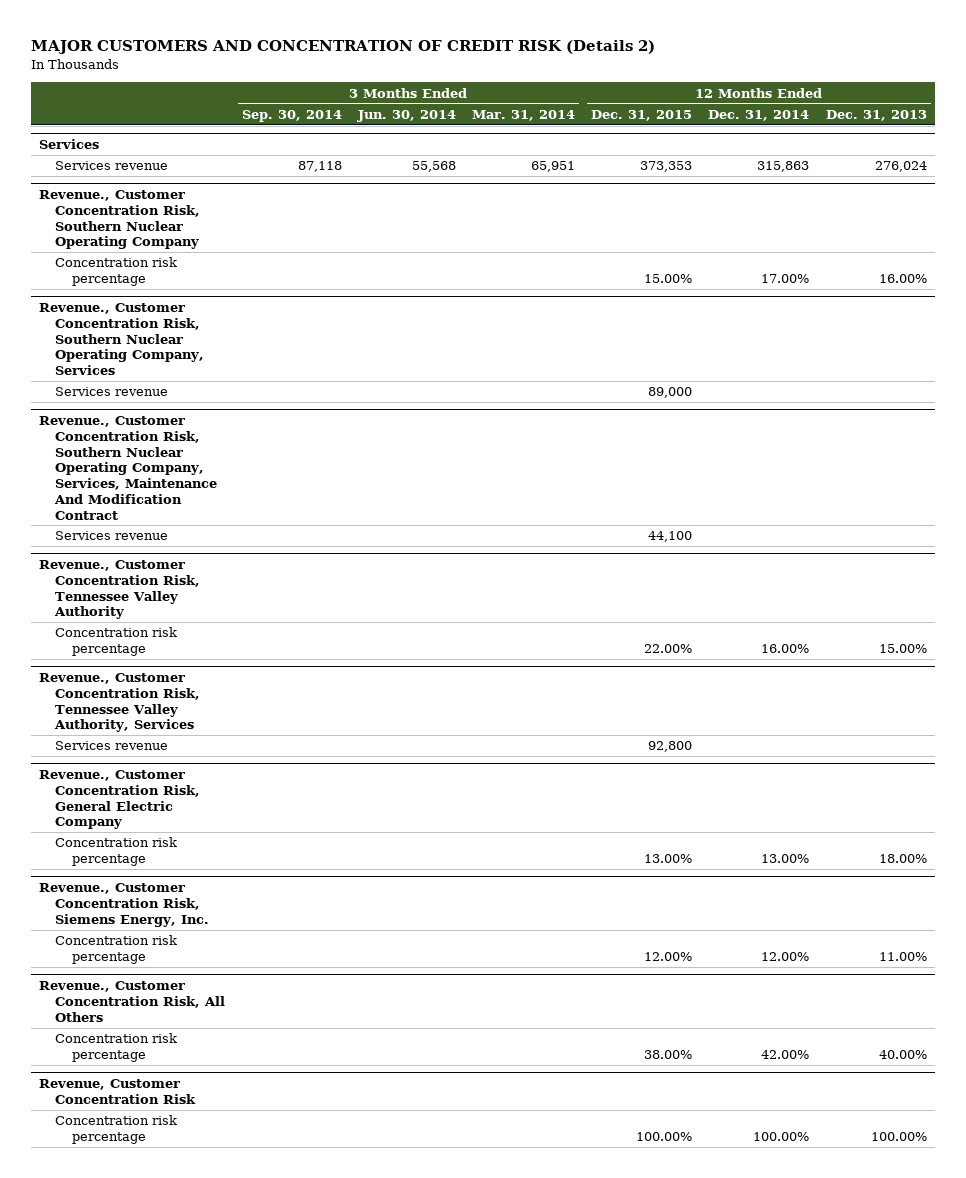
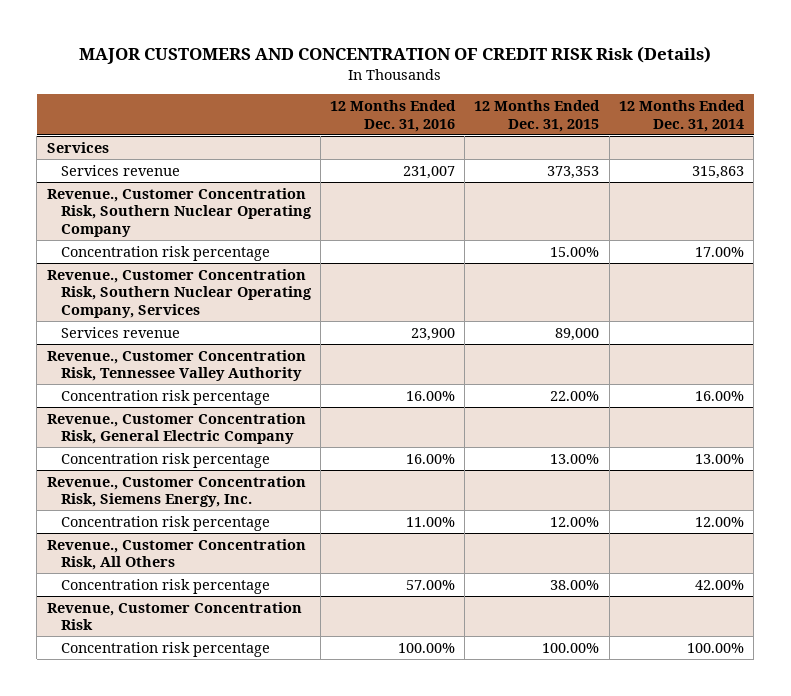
- MAJOR CUSTOMERS AND CONCENTRATION OF CREDIT RISK (Details 2)
+ MAJOR CUSTOMERS AND CONCENTRATION OF CREDIT RISK Risk (Details)
- | 3 Months Ended Sep. 30, 2014 | 3 Months Ended Jun. 30, 2014 | 3 Months Ended Mar. 31, 2014 | 12 Months Ended Dec. 31, 2015 | 12 Months Ended Dec. 31, 2014 | 12 Months Ended Dec. 31, 2013
+ | 12 Months Ended Dec. 31, 2016 | 12 Months Ended Dec. 31, 2015 | 12 Months Ended Dec. 31, 2014
- Revenue., Customer Concentration Risk, Southern Nuclear Operating Company, Services, Maintenance And Modification Contract
- Services revenue | | | | 44,100 | |
- Revenue., Customer Concentration Risk, Tennessee Valley Authority, Services
- Services revenue | | | | 92,800 | |

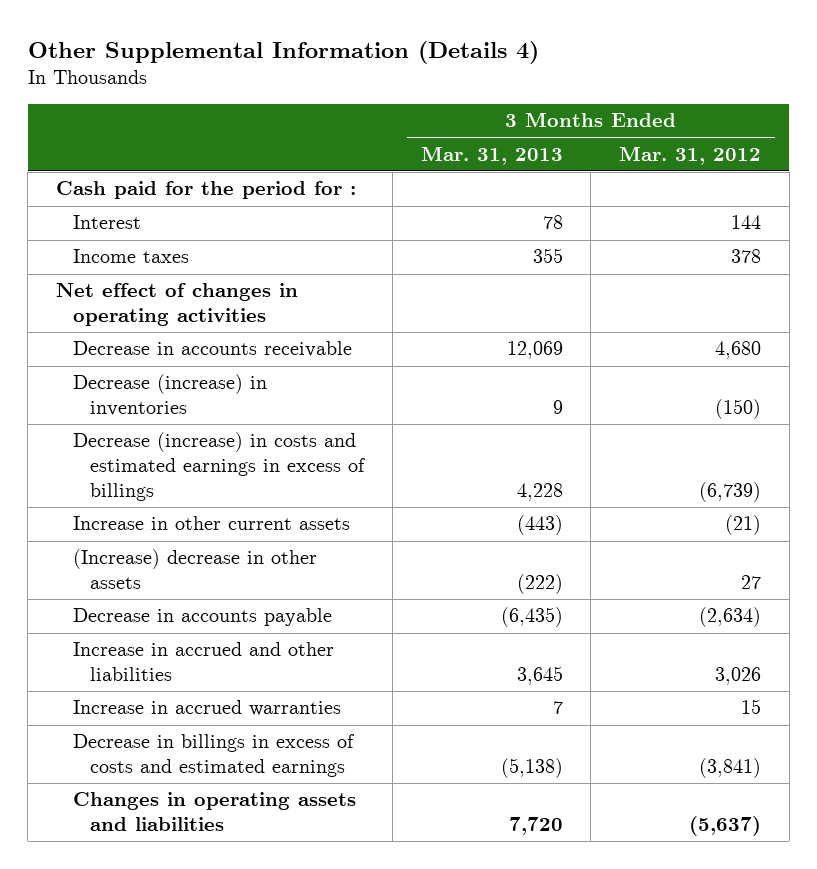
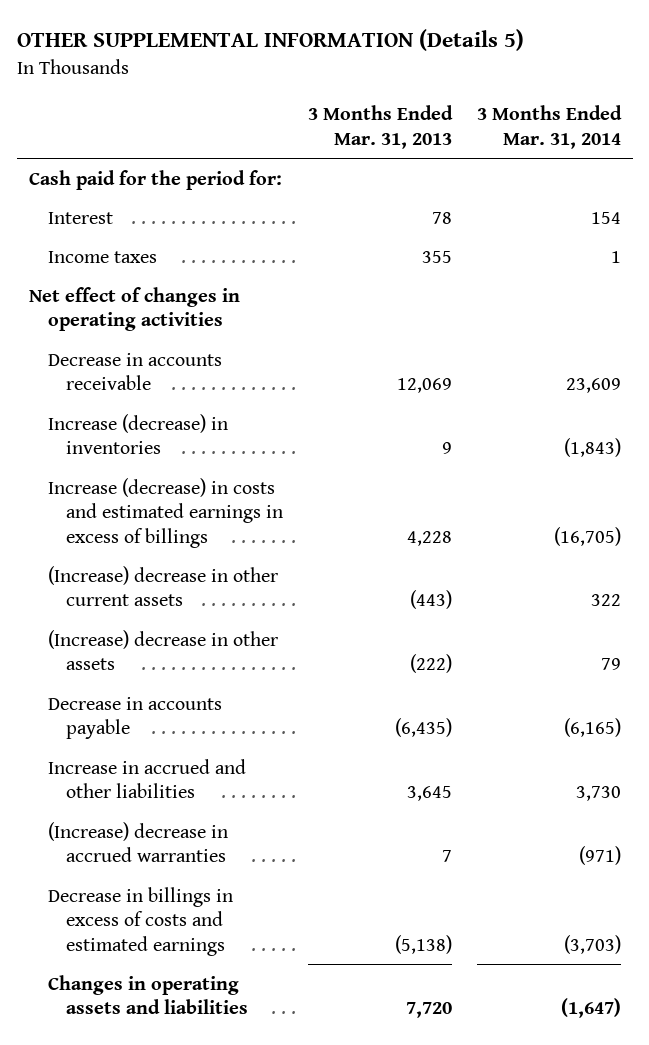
- Other Supplemental Information (Details 4)
+ OTHER SUPPLEMENTAL INFORMATION (Details 5)
- | 3 Months Ended Mar. 31, 2013 | 3 Months Ended Mar. 31, 2012
+ | 3 Months Ended Mar. 31, 2013 | 3 Months Ended Mar. 31, 2014
- Cash paid for the period for :
+ Cash paid for the period for:
- Decrease (increase) in inventories | 9 | (150)
- Decrease (increase) in costs and estimated earnings in excess of billings | 4,228 | (6,739)
- Increase in other current assets | (443) | (21)
+ Increase (decrease) in inventories | 9 | (1,843)
+ Increase (decrease) in costs and estimated earnings in excess of billings | 4,228 | (16,705)
+ (Increase) decrease in other current assets | (443) | 322
- Increase in accrued warranties | 7 | 15
+ (Increase) decrease in accrued warranties | 7 | (971)

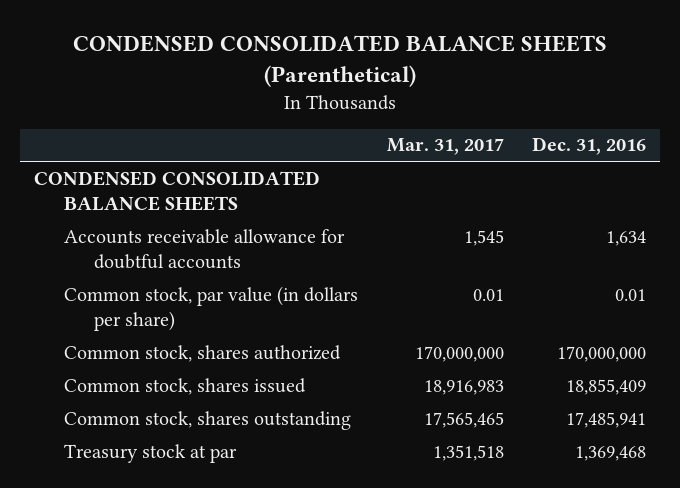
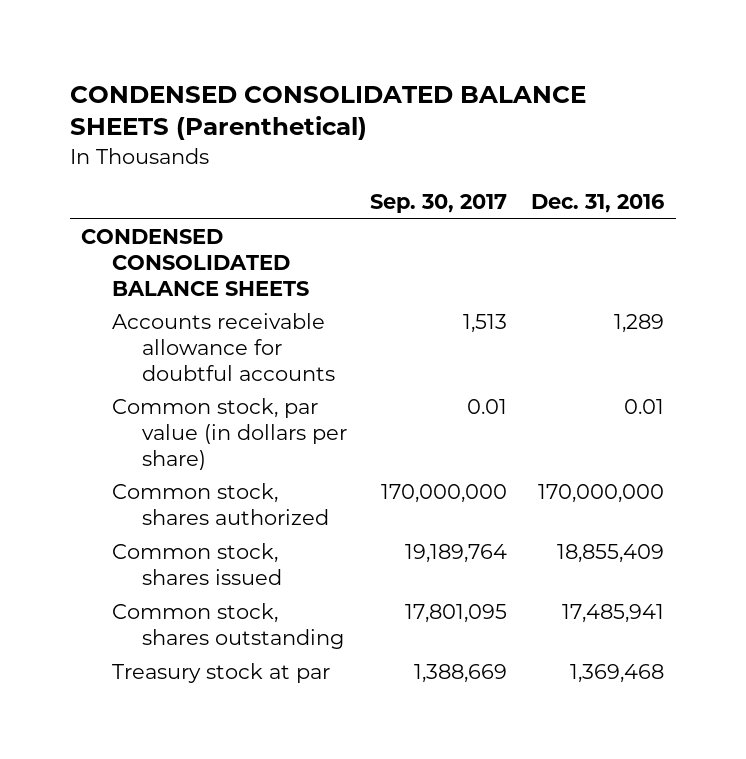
- | Mar. 31, 2017 | Dec. 31, 2016
+ | Sep. 30, 2017 | Dec. 31, 2016
- Accounts receivable allowance for doubtful accounts | 1,545 | 1,634
+ Accounts receivable allowance for doubtful accounts | 1,513 | 1,289

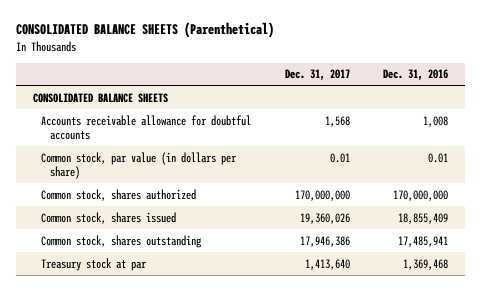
- CONDENSED CONSOLIDATED BALANCE SHEETS (Parenthetical)
+ CONSOLIDATED BALANCE SHEETS (Parenthetical)
- | Sep. 30, 2017 | Dec. 31, 2016
+ | Dec. 31, 2017 | Dec. 31, 2016
- CONDENSED CONSOLIDATED BALANCE SHEETS
- Accounts receivable allowance for doubtful accounts | 1,513 | 1,289
+ CONSOLIDATED BALANCE SHEETS
+ Accounts receivable allowance for doubtful accounts | 1,568 | 1,008

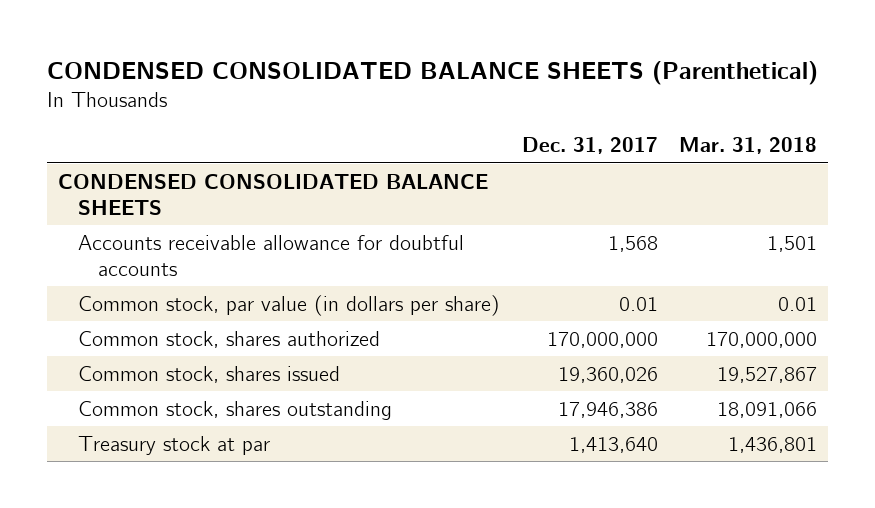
- CONSOLIDATED BALANCE SHEETS (Parenthetical)
+ CONDENSED CONSOLIDATED BALANCE SHEETS (Parenthetical)
- | Dec. 31, 2017 | Dec. 31, 2016
+ | Dec. 31, 2017 | Mar. 31, 2018
- CONSOLIDATED BALANCE SHEETS
+ CONDENSED CONSOLIDATED BALANCE SHEETS

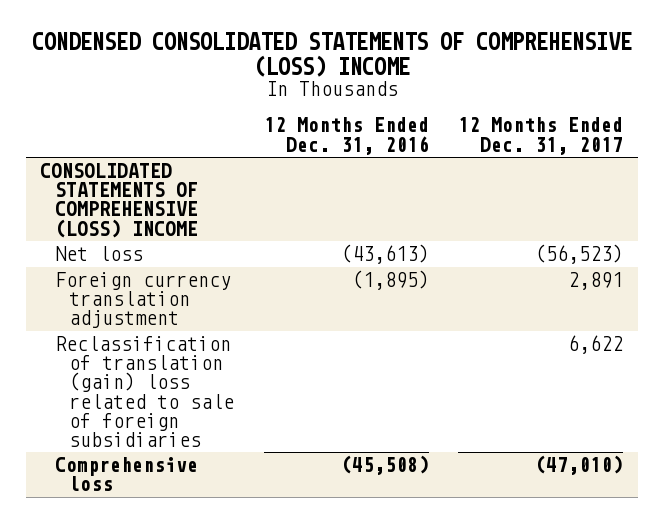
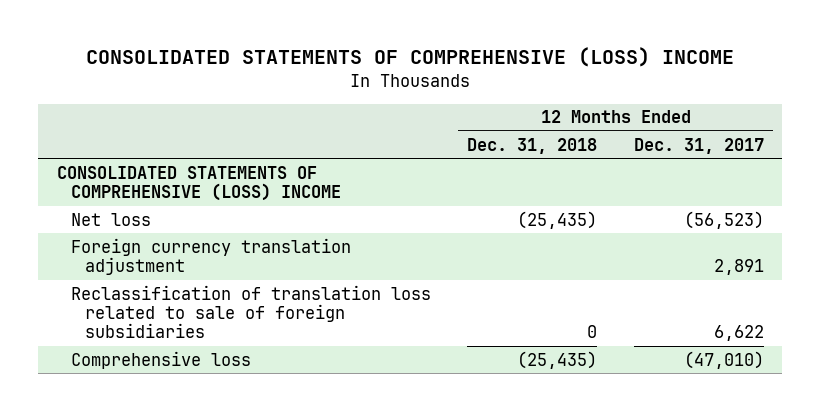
- CONDENSED CONSOLIDATED STATEMENTS OF COMPREHENSIVE (LOSS) INCOME
+ CONSOLIDATED STATEMENTS OF COMPREHENSIVE (LOSS) INCOME
- | 12 Months Ended Dec. 31, 2016 | 12 Months Ended Dec. 31, 2017
+ | 12 Months Ended Dec. 31, 2018 | 12 Months Ended Dec. 31, 2017
- Reclassification of translation (gain) loss related to sale of foreign subsidiaries | | 6,622
+ Reclassification of translation loss related to sale of foreign subsidiaries | 0 | 6,622

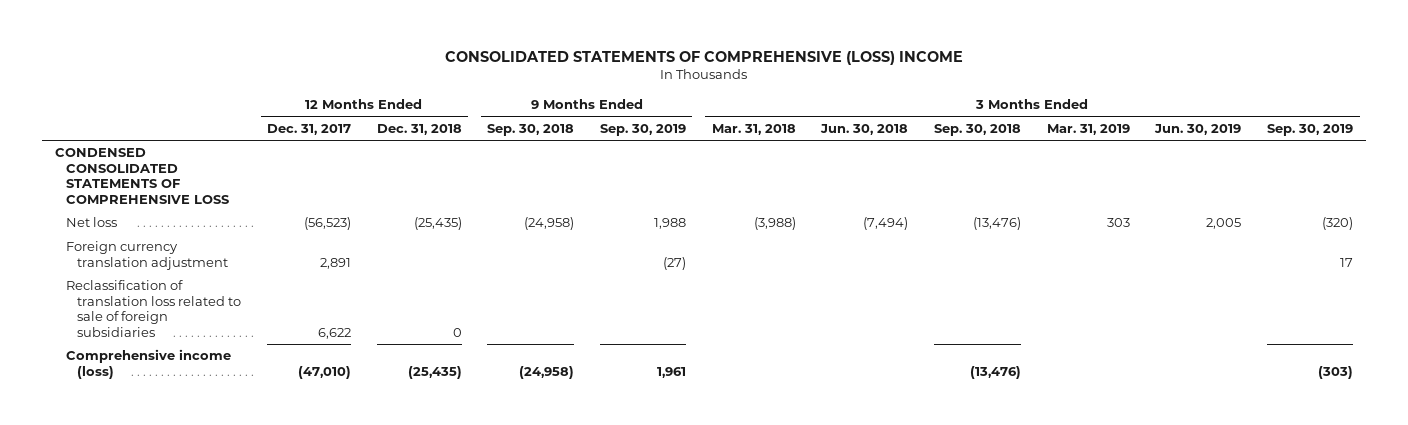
- | 12 Months Ended Dec. 31, 2018 | 12 Months Ended Dec. 31, 2017
+ | 12 Months Ended Dec. 31, 2017 | 12 Months Ended Dec. 31, 2018 | 9 Months Ended Sep. 30, 2018 | 9 Months Ended Sep. 30, 2019 | 3 Months Ended Mar. 31, 2018 | 3 Months Ended Jun. 30, 2018 | 3 Months Ended Sep. 30, 2018 | 3 Months Ended Mar. 31, 2019 | 3 Months Ended Jun. 30, 2019 | 3 Months Ended Sep. 30, 2019
- CONSOLIDATED STATEMENTS OF COMPREHENSIVE (LOSS) INCOME
+ CONDENSED CONSOLIDATED STATEMENTS OF COMPREHENSIVE LOSS
- Comprehensive loss | (25,435) | (47,010)
+ Comprehensive income (loss) | (47,010) | (25,435) | (24,958) | 1,961 | | | (13,476) | | | (303)

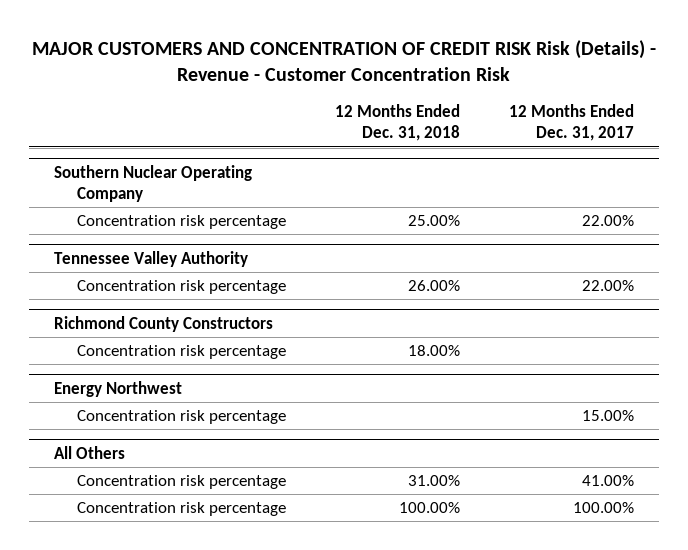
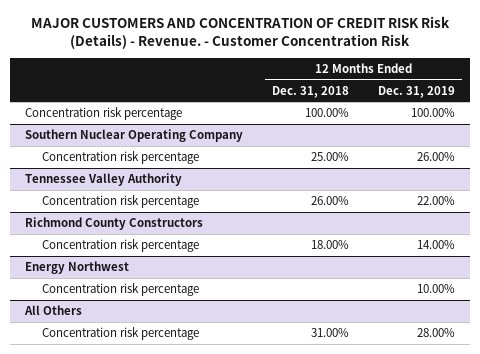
- MAJOR CUSTOMERS AND CONCENTRATION OF CREDIT RISK Risk (Details) - Revenue - Customer Concentration Risk
+ MAJOR CUSTOMERS AND CONCENTRATION OF CREDIT RISK Risk (Details) - Revenue. - Customer Concentration Risk
- | 12 Months Ended Dec. 31, 2018 | 12 Months Ended Dec. 31, 2017
+ | 12 Months Ended Dec. 31, 2018 | 12 Months Ended Dec. 31, 2019
+ Concentration risk percentage | 100.00% | 100.00%
@ All Others
- Concentration risk percentage | 100.00% | 100.00%

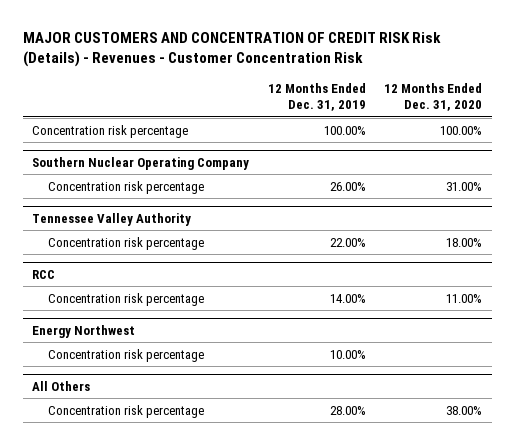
- MAJOR CUSTOMERS AND CONCENTRATION OF CREDIT RISK Risk (Details) - Revenue. - Customer Concentration Risk
+ MAJOR CUSTOMERS AND CONCENTRATION OF CREDIT RISK Risk (Details) - Revenues - Customer Concentration Risk
- | 12 Months Ended Dec. 31, 2018 | 12 Months Ended Dec. 31, 2019
+ | 12 Months Ended Dec. 31, 2019 | 12 Months Ended Dec. 31, 2020
- Richmond County Constructors
+ RCC

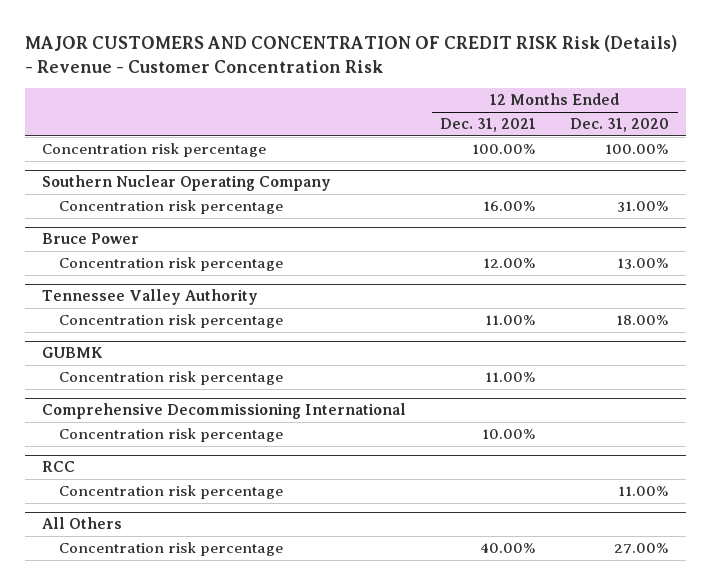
- MAJOR CUSTOMERS AND CONCENTRATION OF CREDIT RISK Risk (Details) - Revenues - Customer Concentration Risk
+ MAJOR CUSTOMERS AND CONCENTRATION OF CREDIT RISK Risk (Details) - Revenue - Customer Concentration Risk
- | 12 Months Ended Dec. 31, 2019 | 12 Months Ended Dec. 31, 2020
+ | 12 Months Ended Dec. 31, 2021 | 12 Months Ended Dec. 31, 2020
+ Bruce Power
+ Concentration risk percentage | 12.00% | 13.00%
+ GUBMK
+ Concentration risk percentage | 11.00% |
+ Comprehensive Decommissioning International
+ Concentration risk percentage | 10.00% |
- Energy Northwest
- Concentration risk percentage | 10.00% |
@ All Others
- Concentration risk percentage | 28.00% | 38.00%
+ Concentration risk percentage | 40.00% | 27.00%

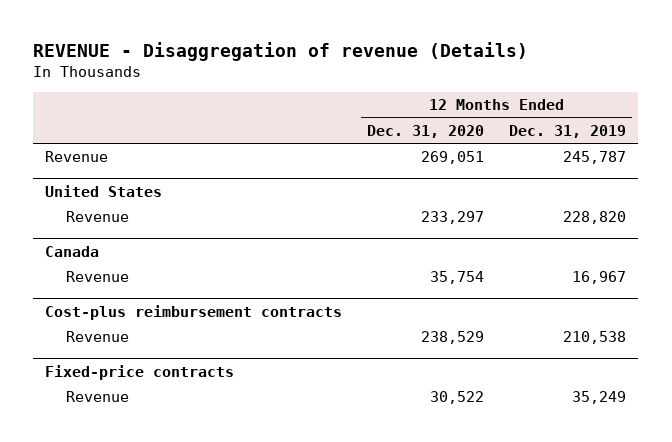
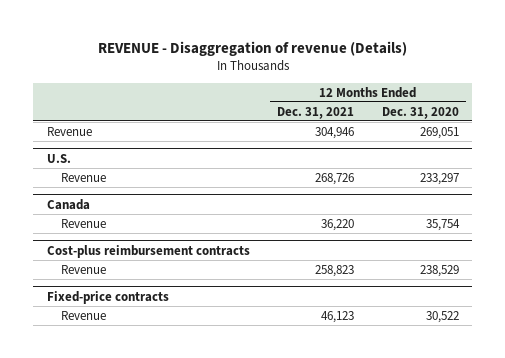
- | 12 Months Ended Dec. 31, 2020 | 12 Months Ended Dec. 31, 2019
+ | 12 Months Ended Dec. 31, 2021 | 12 Months Ended Dec. 31, 2020
- United States
+ U.S.

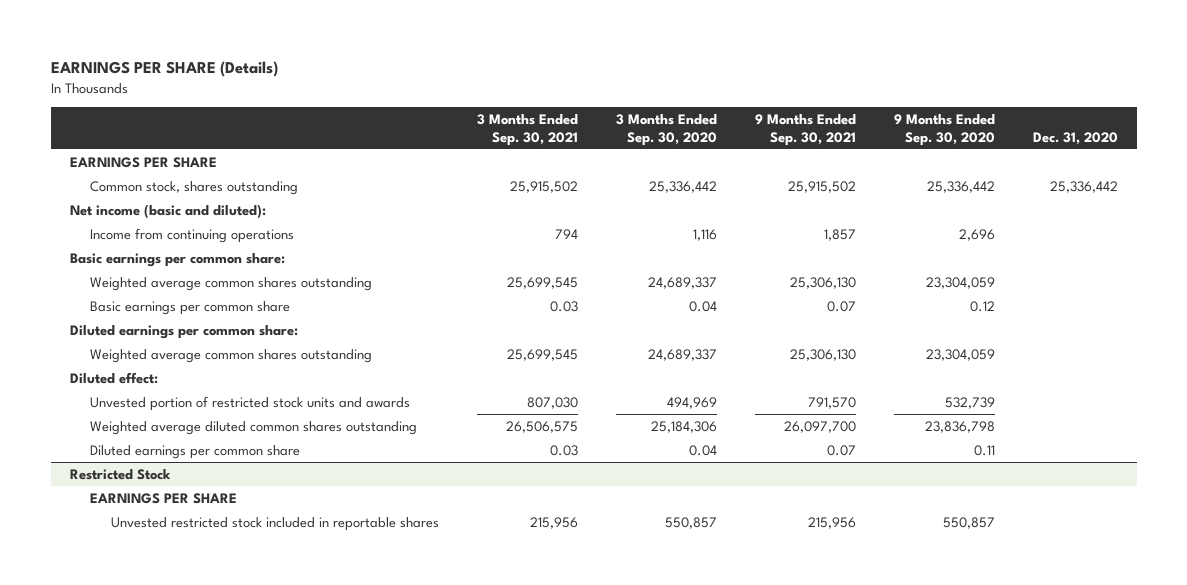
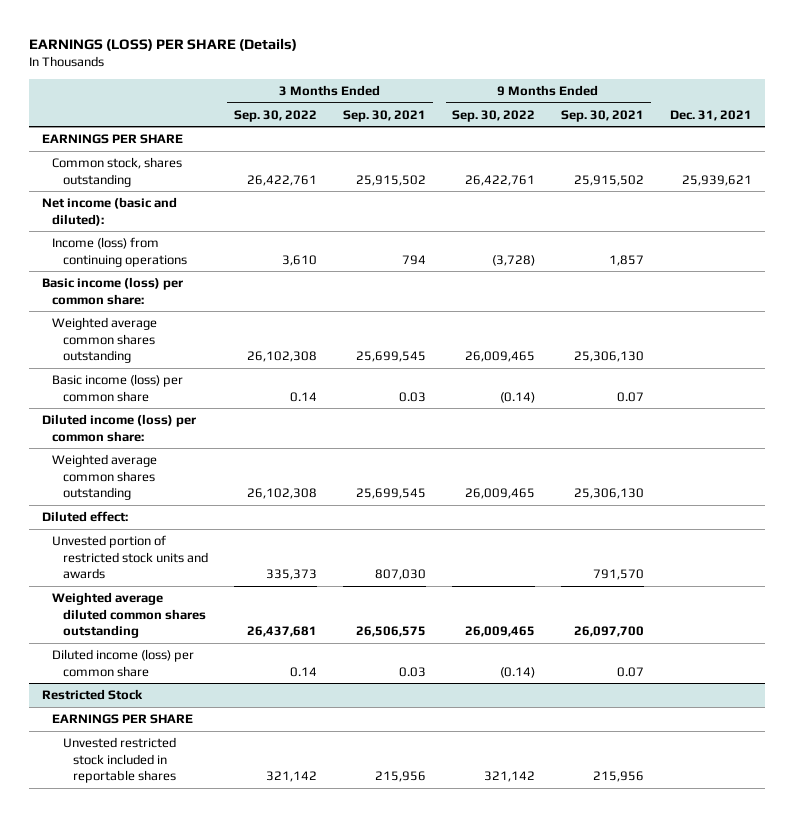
- EARNINGS PER SHARE (Details)
+ EARNINGS (LOSS) PER SHARE (Details)
- | 3 Months Ended Sep. 30, 2021 | 3 Months Ended Sep. 30, 2020 | 9 Months Ended Sep. 30, 2021 | 9 Months Ended Sep. 30, 2020 | Dec. 31, 2020
+ | 3 Months Ended Sep. 30, 2022 | 3 Months Ended Sep. 30, 2021 | 9 Months Ended Sep. 30, 2022 | 9 Months Ended Sep. 30, 2021 | Dec. 31, 2021
- Income from continuing operations | 794 | 1,116 | 1,857 | 2,696 |
- Basic earnings per common share:
+ Income (loss) from continuing operations | 3,610 | 794 | (3,728) | 1,857 |
+ Basic income (loss) per common share:
- Basic earnings per common share | 0.03 | 0.04 | 0.07 | 0.12 |
- Diluted earnings per common share:
+ Basic income (loss) per common share | 0.14 | 0.03 | (0.14) | 0.07 |
+ Diluted income (loss) per common share:
- Diluted earnings per common share | 0.03 | 0.04 | 0.07 | 0.11 |
+ Diluted income (loss) per common share | 0.14 | 0.03 | (0.14) | 0.07 |

